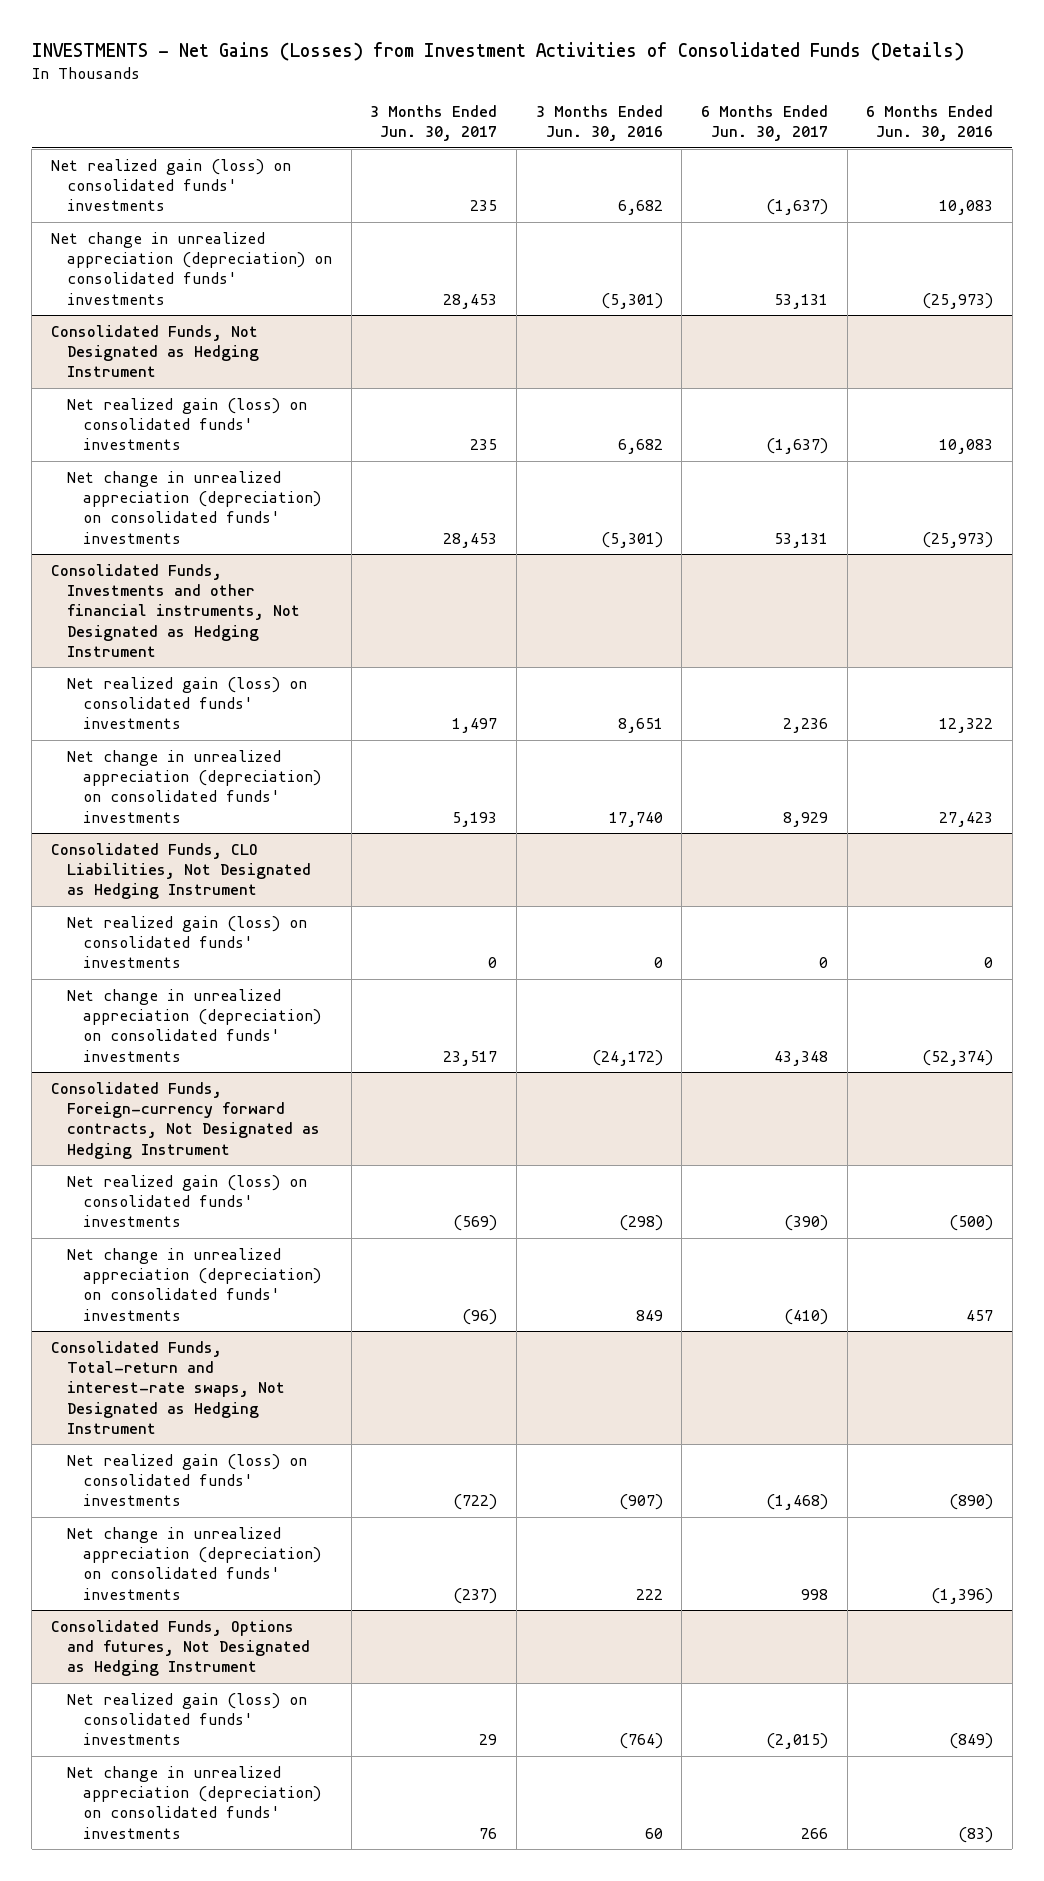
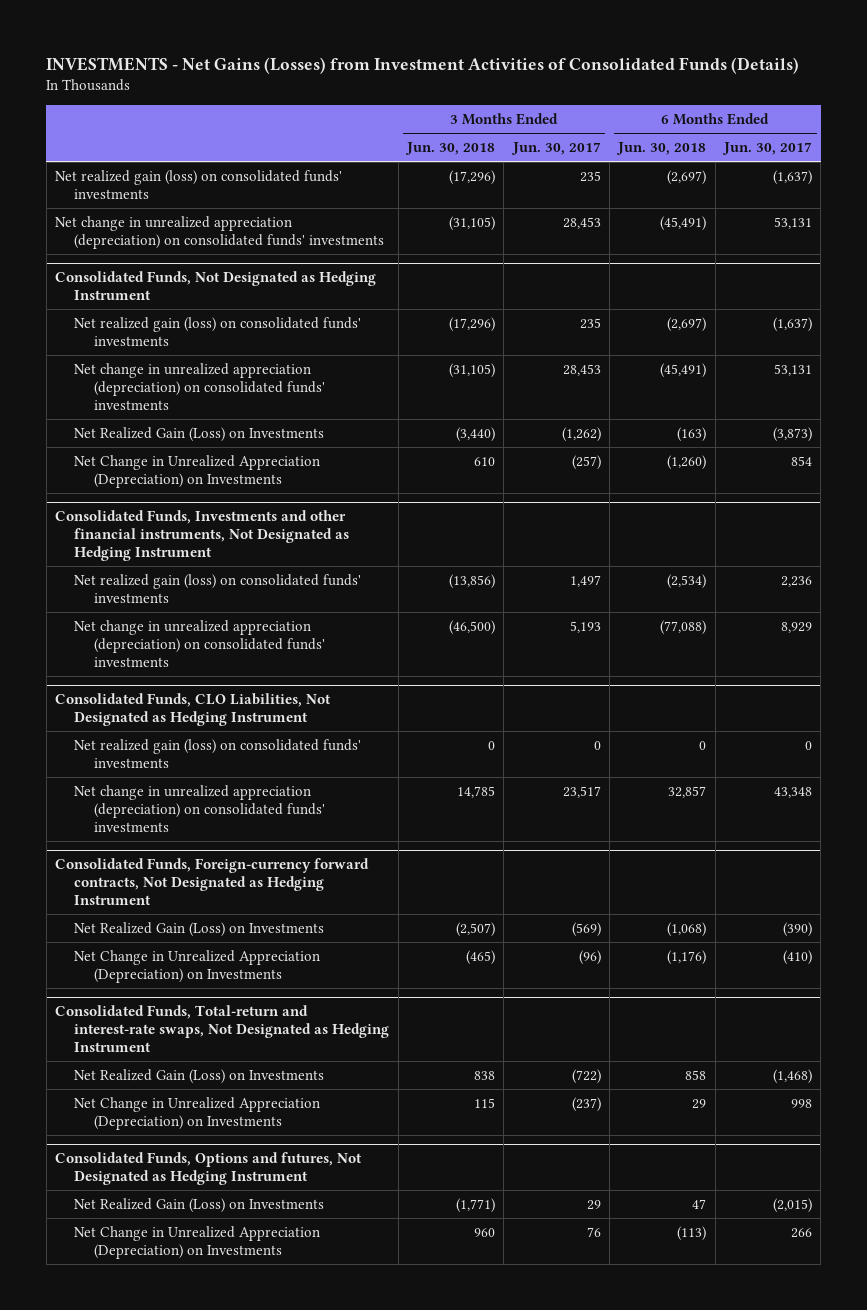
- | 3 Months Ended Jun. 30, 2017 | 3 Months Ended Jun. 30, 2016 | 6 Months Ended Jun. 30, 2017 | 6 Months Ended Jun. 30, 2016
+ | 3 Months Ended Jun. 30, 2018 | 3 Months Ended Jun. 30, 2017 | 6 Months Ended Jun. 30, 2018 | 6 Months Ended Jun. 30, 2017
@ Consolidated Funds, Not Designated as Hedging Instrument
+ Net Realized Gain (Loss) on Investments | (3,440) | (1,262) | (163) | (3,873)
+ Net Change in Unrealized Appreciation (Depreciation) on Investments | 610 | (257) | (1,260) | 854
@ Consolidated Funds, Foreign-currency forward contracts, Not Designated as Hedging Instrument
- Net realized gain (loss) on consolidated funds' investments | (569) | (298) | (390) | (500)
- Net change in unrealized appreciation (depreciation) on consolidated funds' investments | (96) | 849 | (410) | 457
+ Net Realized Gain (Loss) on Investments | (2,507) | (569) | (1,068) | (390)
+ Net Change in Unrealized Appreciation (Depreciation) on Investments | (465) | (96) | (1,176) | (410)
@ Consolidated Funds, Total-return and interest-rate swaps, Not Designated as Hedging Instrument
- Net realized gain (loss) on consolidated funds' investments | (722) | (907) | (1,468) | (890)
- Net change in unrealized appreciation (depreciation) on consolidated funds' investments | (237) | 222 | 998 | (1,396)
+ Net Realized Gain (Loss) on Investments | 838 | (722) | 858 | (1,468)
+ Net Change in Unrealized Appreciation (Depreciation) on Investments | 115 | (237) | 29 | 998
@ Consolidated Funds, Options and futures, Not Designated as Hedging Instrument
- Net realized gain (loss) on consolidated funds' investments | 29 | (764) | (2,015) | (849)
- Net change in unrealized appreciation (depreciation) on consolidated funds' investments | 76 | 60 | 266 | (83)
+ Net Realized Gain (Loss) on Investments | (1,771) | 29 | 47 | (2,015)
+ Net Change in Unrealized Appreciation (Depreciation) on Investments | 960 | 76 | (113) | 266

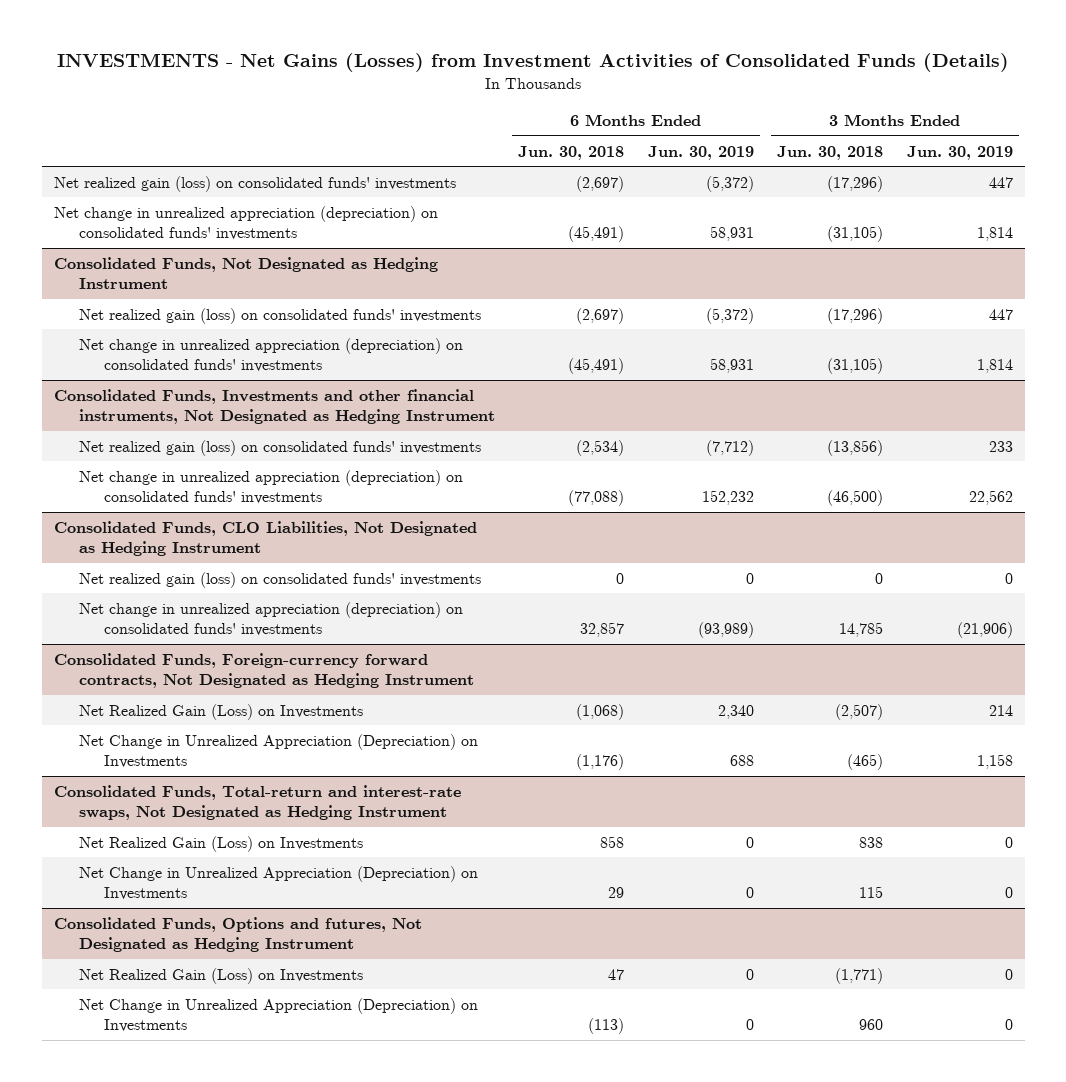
- | 3 Months Ended Jun. 30, 2018 | 3 Months Ended Jun. 30, 2017 | 6 Months Ended Jun. 30, 2018 | 6 Months Ended Jun. 30, 2017
+ | 6 Months Ended Jun. 30, 2018 | 6 Months Ended Jun. 30, 2019 | 3 Months Ended Jun. 30, 2018 | 3 Months Ended Jun. 30, 2019
@ Consolidated Funds, Not Designated as Hedging Instrument
- Net Realized Gain (Loss) on Investments | (3,440) | (1,262) | (163) | (3,873)
- Net Change in Unrealized Appreciation (Depreciation) on Investments | 610 | (257) | (1,260) | 854

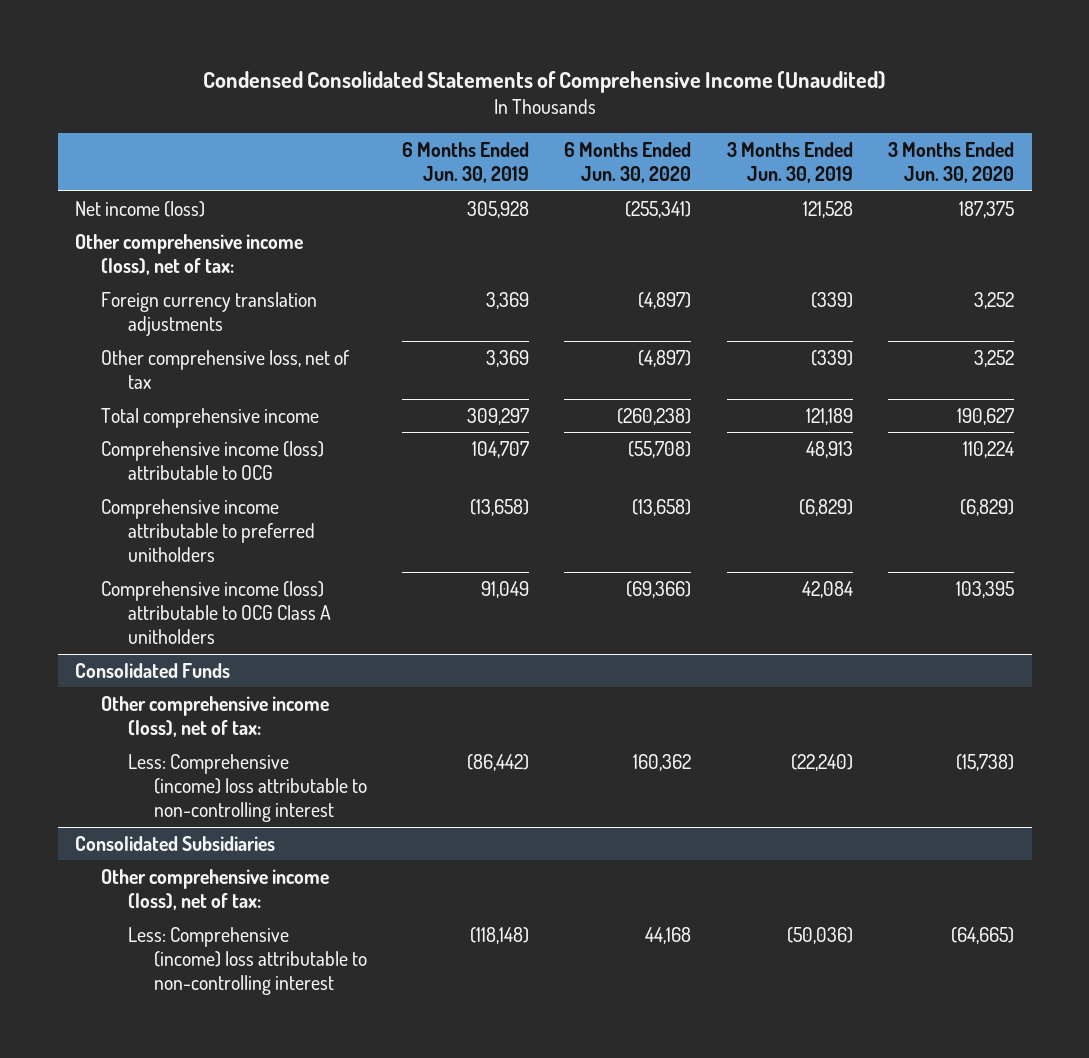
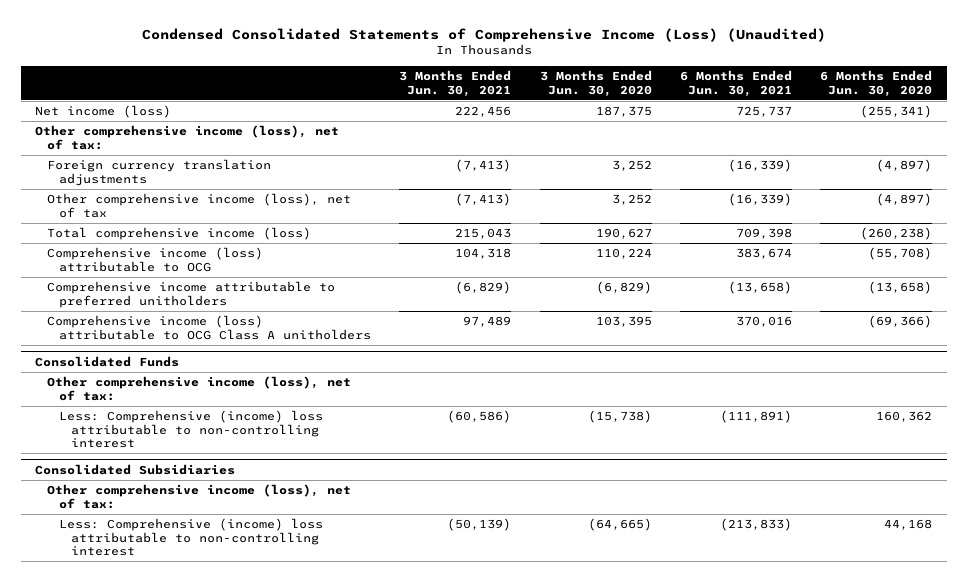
- Condensed Consolidated Statements of Comprehensive Income (Unaudited)
+ Condensed Consolidated Statements of Comprehensive Income (Loss) (Unaudited)
- | 6 Months Ended Jun. 30, 2019 | 6 Months Ended Jun. 30, 2020 | 3 Months Ended Jun. 30, 2019 | 3 Months Ended Jun. 30, 2020
+ | 3 Months Ended Jun. 30, 2021 | 3 Months Ended Jun. 30, 2020 | 6 Months Ended Jun. 30, 2021 | 6 Months Ended Jun. 30, 2020
- Other comprehensive loss, net of tax | 3,369 | (4,897) | (339) | 3,252
- Total comprehensive income | 309,297 | (260,238) | 121,189 | 190,627
+ Other comprehensive income (loss), net of tax | (7,413) | 3,252 | (16,339) | (4,897)
+ Total comprehensive income (loss) | 215,043 | 190,627 | 709,398 | (260,238)

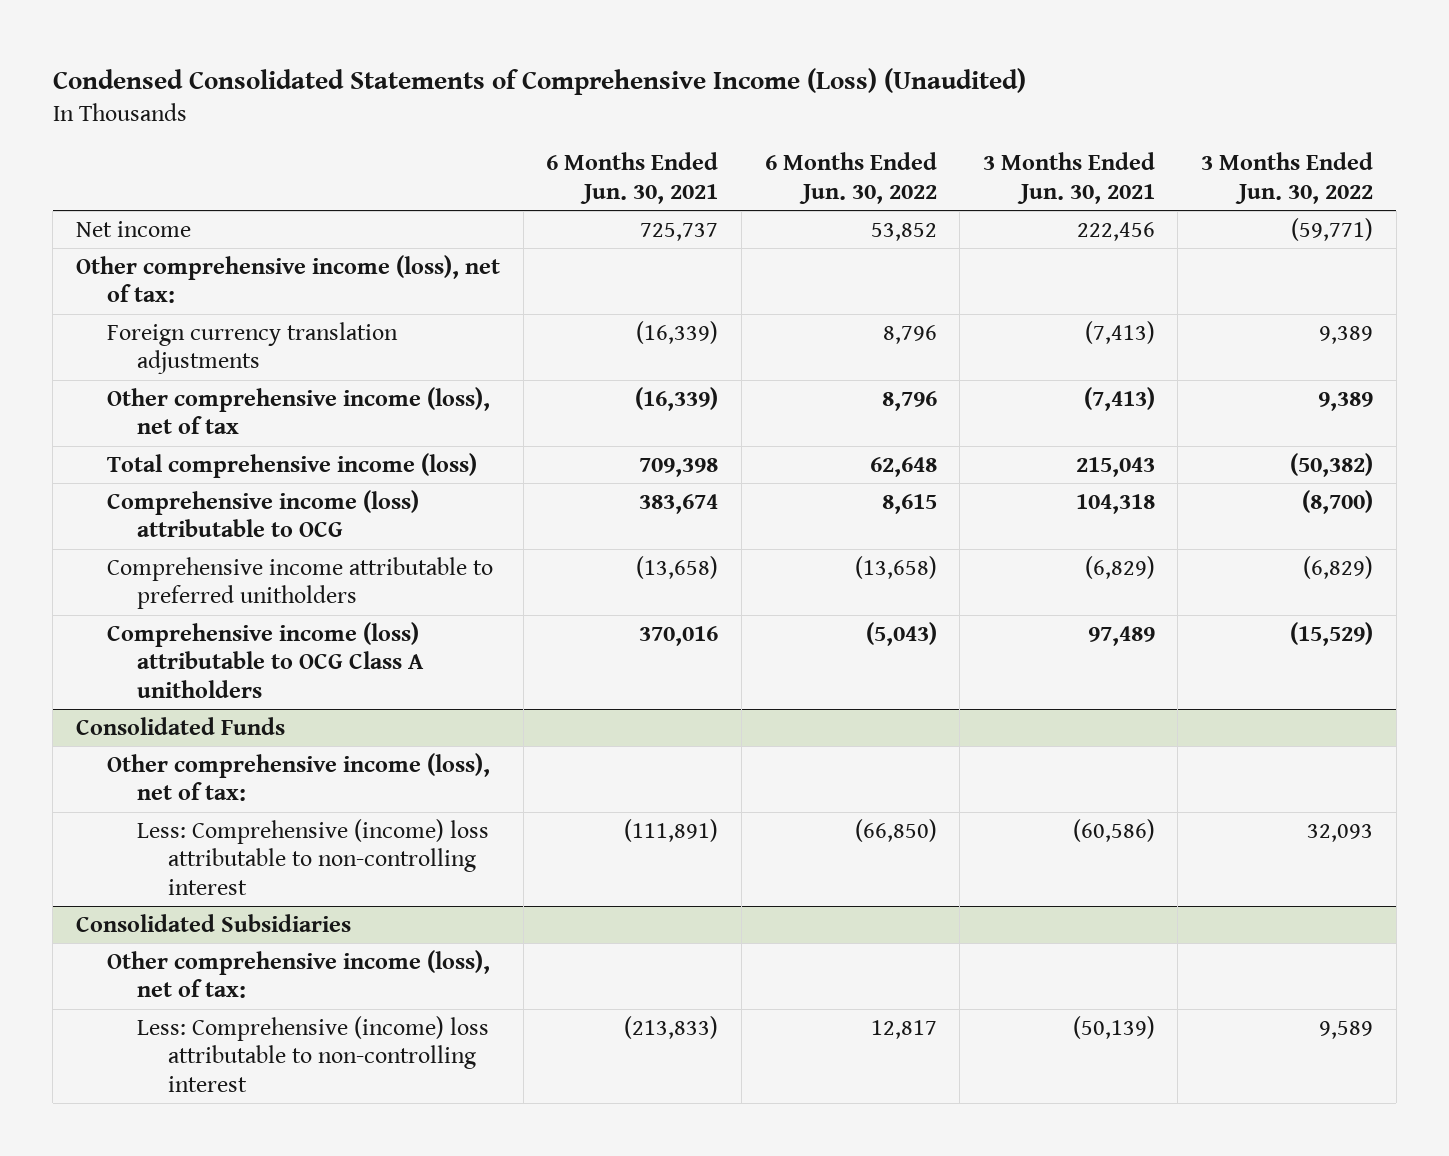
- | 3 Months Ended Jun. 30, 2021 | 3 Months Ended Jun. 30, 2020 | 6 Months Ended Jun. 30, 2021 | 6 Months Ended Jun. 30, 2020
+ | 6 Months Ended Jun. 30, 2021 | 6 Months Ended Jun. 30, 2022 | 3 Months Ended Jun. 30, 2021 | 3 Months Ended Jun. 30, 2022
- Net income (loss) | 222,456 | 187,375 | 725,737 | (255,341)
+ Net income | 725,737 | 53,852 | 222,456 | (59,771)

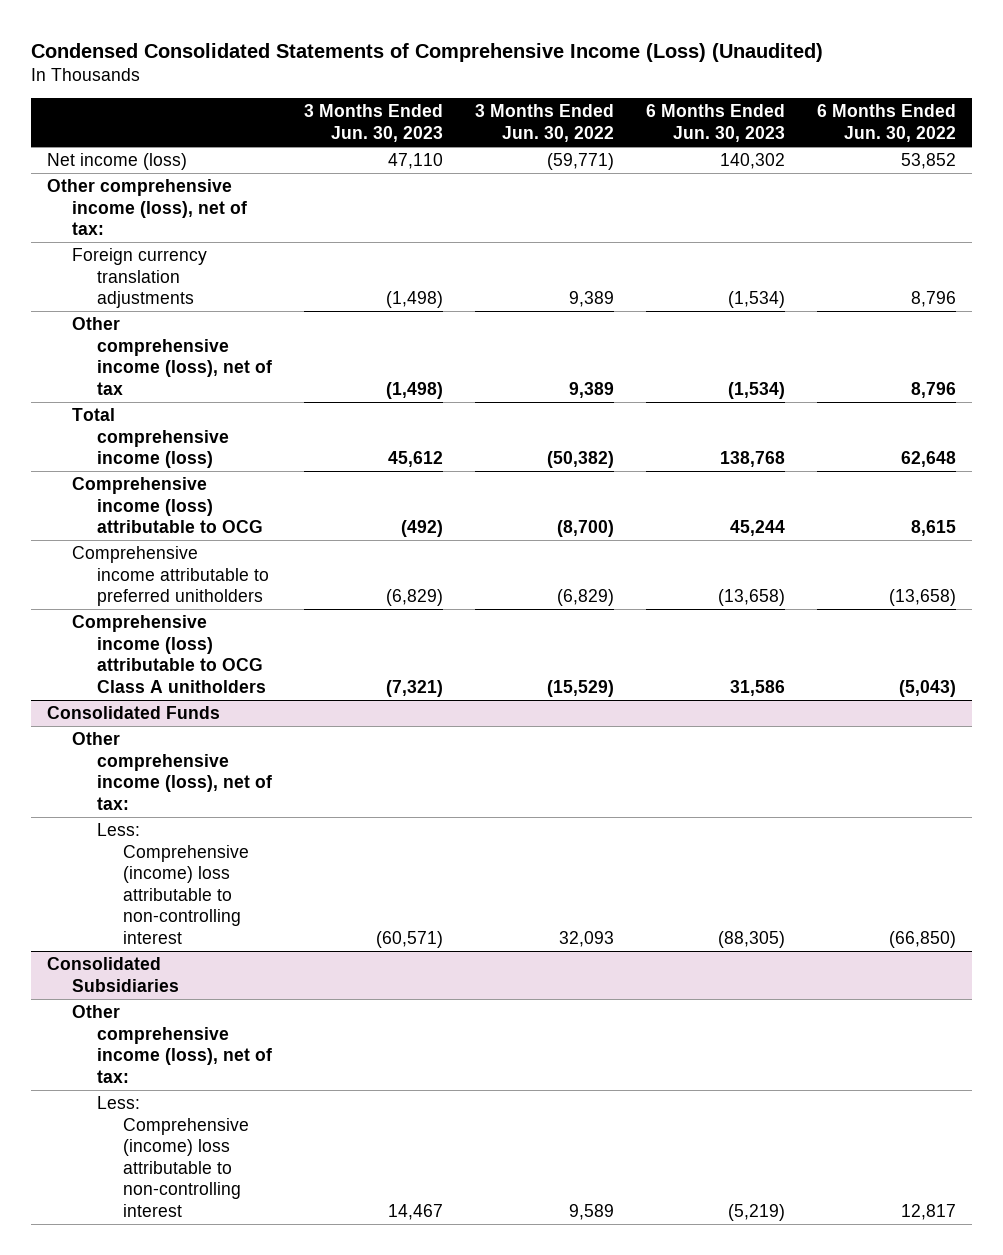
- | 6 Months Ended Jun. 30, 2021 | 6 Months Ended Jun. 30, 2022 | 3 Months Ended Jun. 30, 2021 | 3 Months Ended Jun. 30, 2022
+ | 3 Months Ended Jun. 30, 2023 | 3 Months Ended Jun. 30, 2022 | 6 Months Ended Jun. 30, 2023 | 6 Months Ended Jun. 30, 2022
- Net income | 725,737 | 53,852 | 222,456 | (59,771)
+ Net income (loss) | 47,110 | (59,771) | 140,302 | 53,852

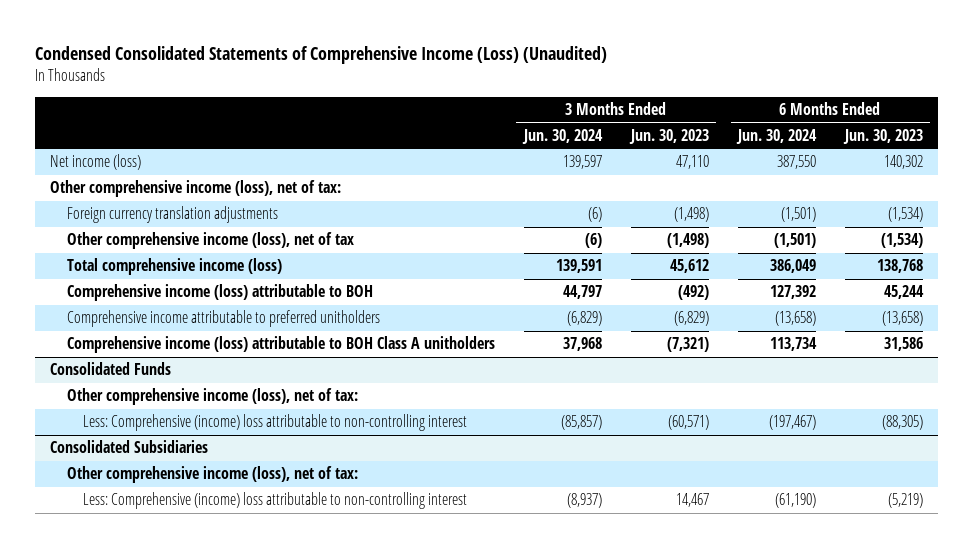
- | 3 Months Ended Jun. 30, 2023 | 3 Months Ended Jun. 30, 2022 | 6 Months Ended Jun. 30, 2023 | 6 Months Ended Jun. 30, 2022
+ | 3 Months Ended Jun. 30, 2024 | 3 Months Ended Jun. 30, 2023 | 6 Months Ended Jun. 30, 2024 | 6 Months Ended Jun. 30, 2023
- Comprehensive income (loss) attributable to OCG | (492) | (8,700) | 45,244 | 8,615
+ Comprehensive income (loss) attributable to BOH | 44,797 | (492) | 127,392 | 45,244
- Comprehensive income (loss) attributable to OCG Class A unitholders | (7,321) | (15,529) | 31,586 | (5,043)
+ Comprehensive income (loss) attributable to BOH Class A unitholders | 37,968 | (7,321) | 113,734 | 31,586

